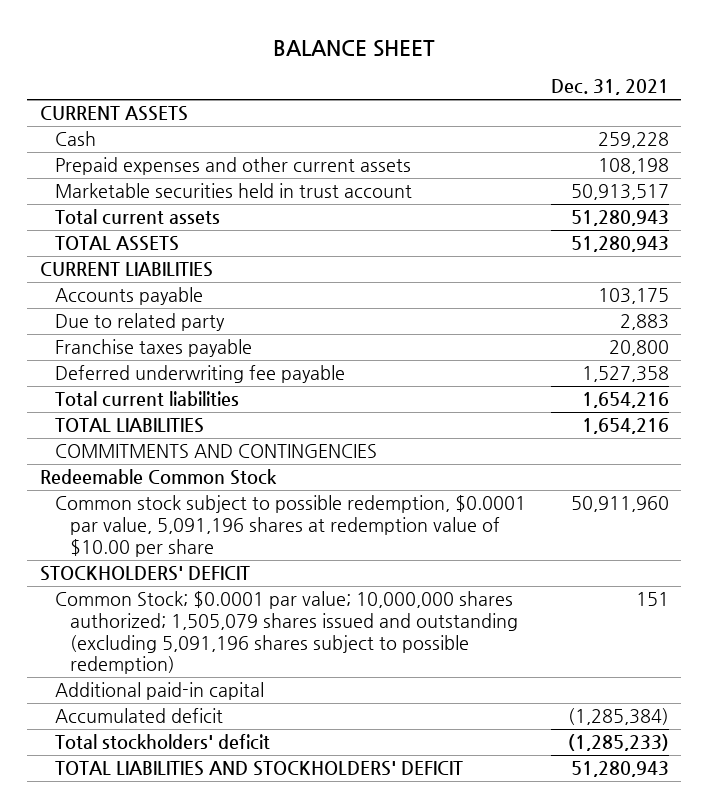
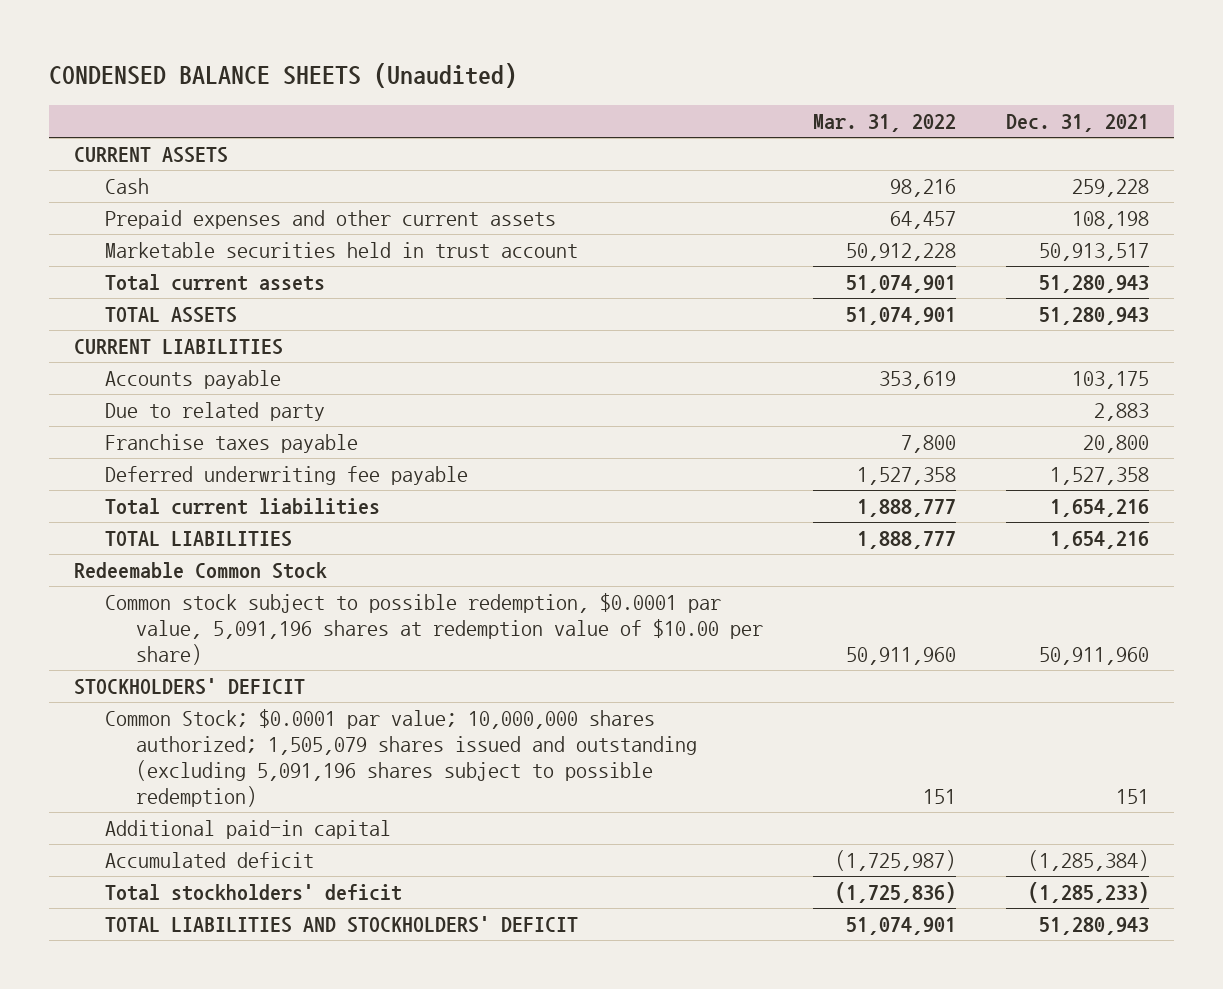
- BALANCE SHEET
+ CONDENSED BALANCE SHEETS (Unaudited)
- | Dec. 31, 2021
+ | Mar. 31, 2022 | Dec. 31, 2021
- COMMITMENTS AND CONTINGENCIES
- Common stock subject to possible redemption, $0.0001 par value, 5,091,196 shares at redemption value of $10.00 per share | 50,911,960
+ Common stock subject to possible redemption, $0.0001 par value, 5,091,196 shares at redemption value of $10.00 per share) | 50,911,960 | 50,911,960

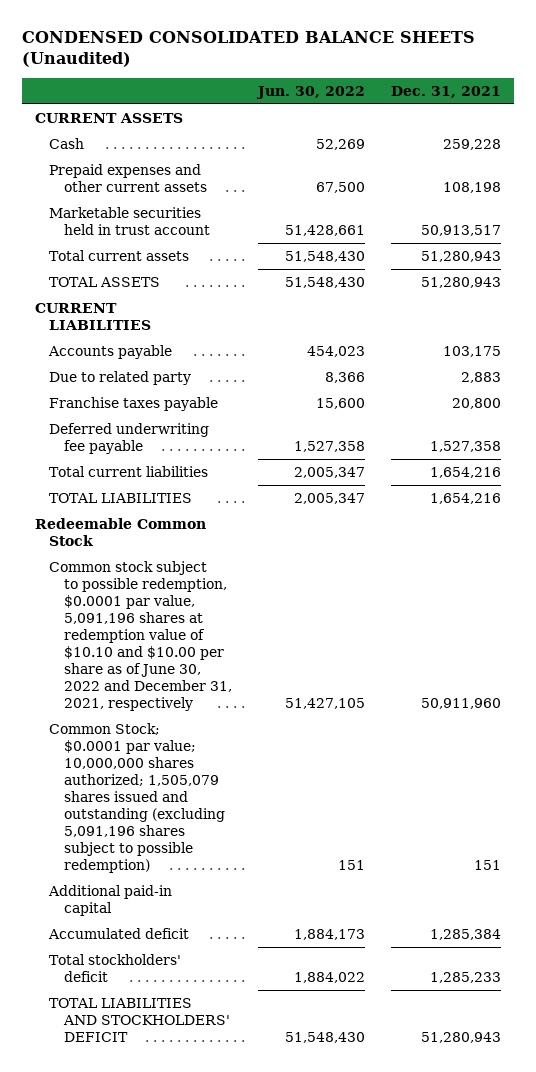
- CONDENSED BALANCE SHEETS (Unaudited)
+ CONDENSED CONSOLIDATED BALANCE SHEETS (Unaudited)
- | Mar. 31, 2022 | Dec. 31, 2021
+ | Jun. 30, 2022 | Dec. 31, 2021
- Common stock subject to possible redemption, $0.0001 par value, 5,091,196 shares at redemption value of $10.00 per share) | 50,911,960 | 50,911,960
- STOCKHOLDERS' DEFICIT
+ Common stock subject to possible redemption, $0.0001 par value, 5,091,196 shares at redemption value of $10.10 and $10.00 per share as of June 30, 2022 and December 31, 2021, respectively | 51,427,105 | 50,911,960
- Accumulated deficit | (1,725,987) | (1,285,384)
- Total stockholders' deficit | (1,725,836) | (1,285,233)
+ Accumulated deficit | 1,884,173 | 1,285,384
+ Total stockholders' deficit | 1,884,022 | 1,285,233

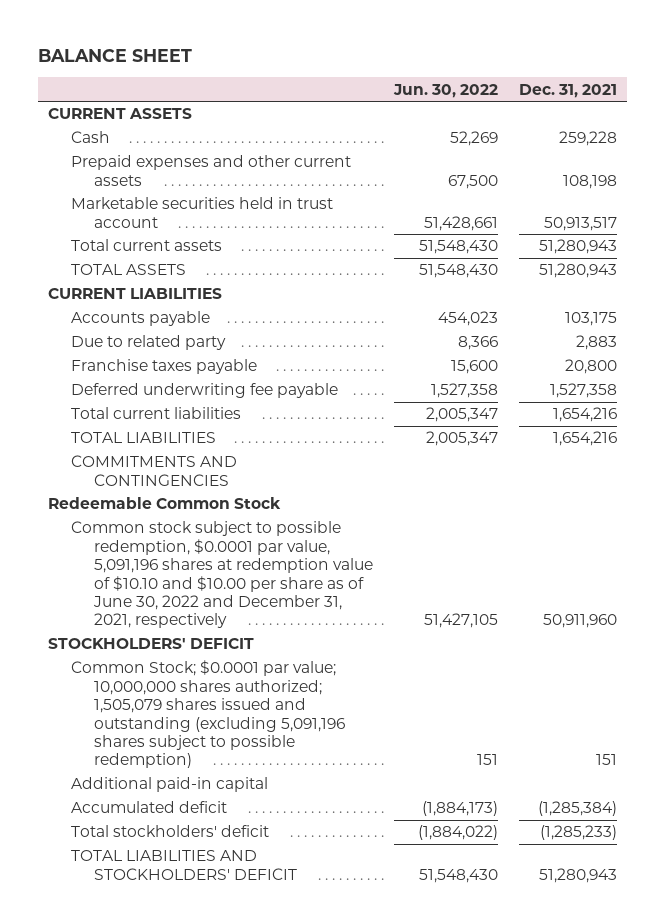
- CONDENSED CONSOLIDATED BALANCE SHEETS (Unaudited)
+ BALANCE SHEET
+ COMMITMENTS AND CONTINGENCIES
+ STOCKHOLDERS' DEFICIT
- Accumulated deficit | 1,884,173 | 1,285,384
- Total stockholders' deficit | 1,884,022 | 1,285,233
+ Accumulated deficit | (1,884,173) | (1,285,384)
+ Total stockholders' deficit | (1,884,022) | (1,285,233)

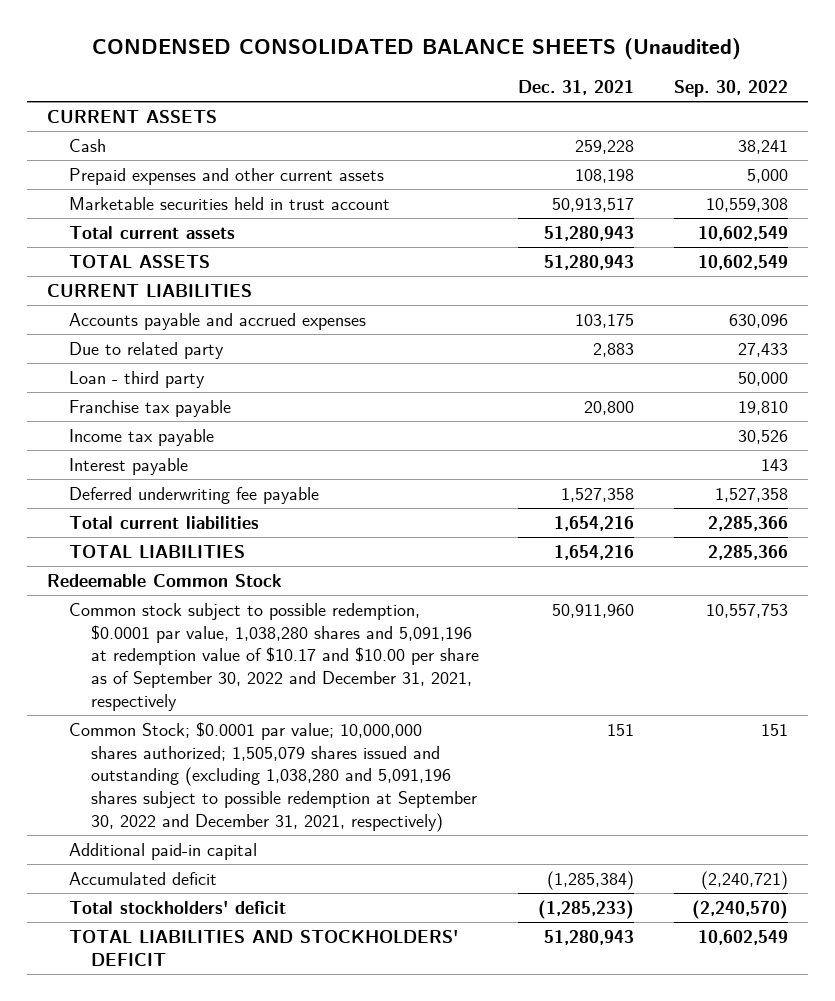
- BALANCE SHEET
+ CONDENSED CONSOLIDATED BALANCE SHEETS (Unaudited)
- | Jun. 30, 2022 | Dec. 31, 2021
+ | Dec. 31, 2021 | Sep. 30, 2022
- Accounts payable | 454,023 | 103,175
+ Accounts payable and accrued expenses | 103,175 | 630,096
- Franchise taxes payable | 15,600 | 20,800
+ Loan - third party | | 50,000
+ Franchise tax payable | 20,800 | 19,810
+ Income tax payable | | 30,526
+ Interest payable | | 143
- COMMITMENTS AND CONTINGENCIES
- Common stock subject to possible redemption, $0.0001 par value, 5,091,196 shares at redemption value of $10.10 and $10.00 per share as of June 30, 2022 and December 31, 2021, respectively | 51,427,105 | 50,911,960
- STOCKHOLDERS' DEFICIT
- Common Stock; $0.0001 par value; 10,000,000 shares authorized; 1,505,079 shares issued and outstanding (excluding 5,091,196 shares subject to possible redemption) | 151 | 151
+ Common stock subject to possible redemption, $0.0001 par value, 1,038,280 shares and 5,091,196 at redemption value of $10.17 and $10.00 per share as of September 30, 2022 and December 31, 2021, respectively | 50,911,960 | 10,557,753
+ Common Stock; $0.0001 par value; 10,000,000 shares authorized; 1,505,079 shares issued and outstanding (excluding 1,038,280 and 5,091,196 shares subject to possible redemption at September 30, 2022 and December 31, 2021, respectively) | 151 | 151

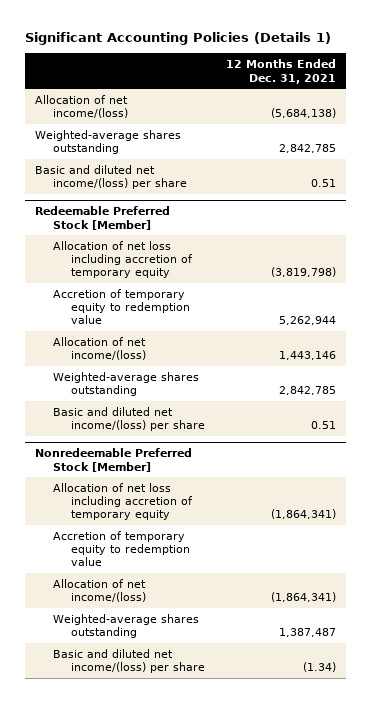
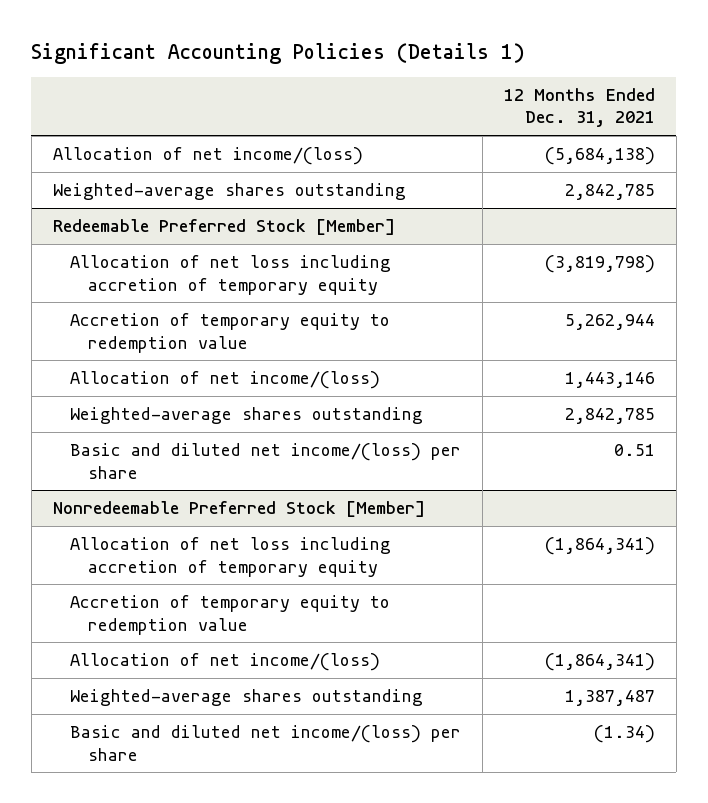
- Basic and diluted net income/(loss) per share | 0.51

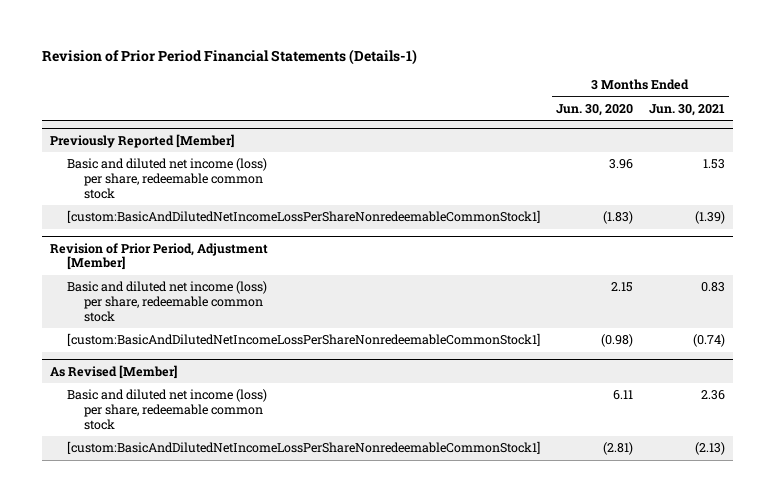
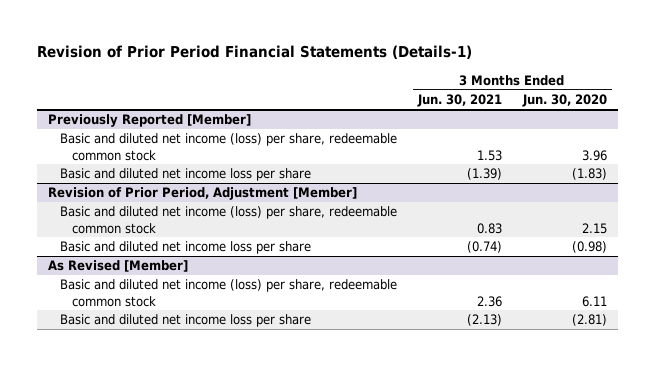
- | 3 Months Ended Jun. 30, 2020 | 3 Months Ended Jun. 30, 2021
+ | 3 Months Ended Jun. 30, 2021 | 3 Months Ended Jun. 30, 2020
@ Previously Reported [Member]
- [custom:BasicAndDilutedNetIncomeLossPerShareNonredeemableCommonStock1] | (1.83) | (1.39)
+ Basic and diluted net income loss per share | (1.39) | (1.83)
@ Revision of Prior Period, Adjustment [Member]
- [custom:BasicAndDilutedNetIncomeLossPerShareNonredeemableCommonStock1] | (0.98) | (0.74)
+ Basic and diluted net income loss per share | (0.74) | (0.98)
@ As Revised [Member]
- [custom:BasicAndDilutedNetIncomeLossPerShareNonredeemableCommonStock1] | (2.81) | (2.13)
+ Basic and diluted net income loss per share | (2.13) | (2.81)

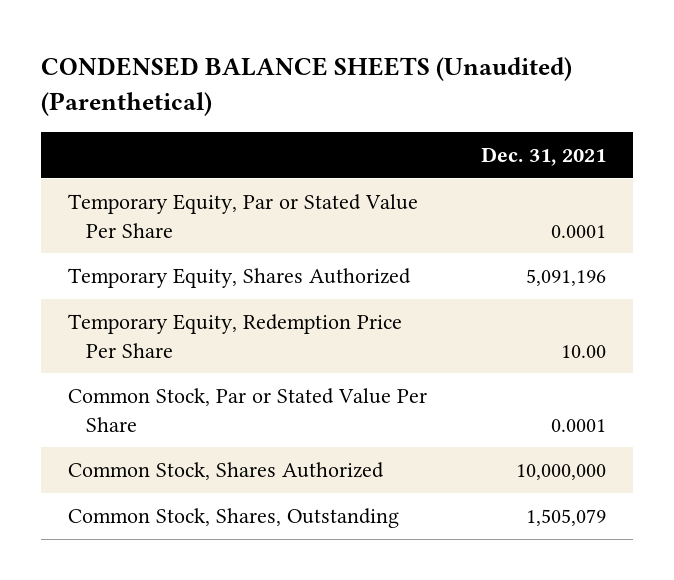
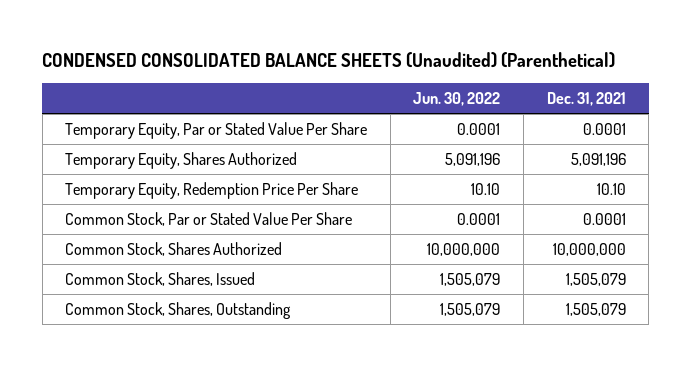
- CONDENSED BALANCE SHEETS (Unaudited) (Parenthetical)
+ CONDENSED CONSOLIDATED BALANCE SHEETS (Unaudited) (Parenthetical)
- | Dec. 31, 2021
+ | Jun. 30, 2022 | Dec. 31, 2021
- Temporary Equity, Redemption Price Per Share | 10.00
+ Temporary Equity, Redemption Price Per Share | 10.10 | 10.10
+ Common Stock, Shares, Issued | 1,505,079 | 1,505,079

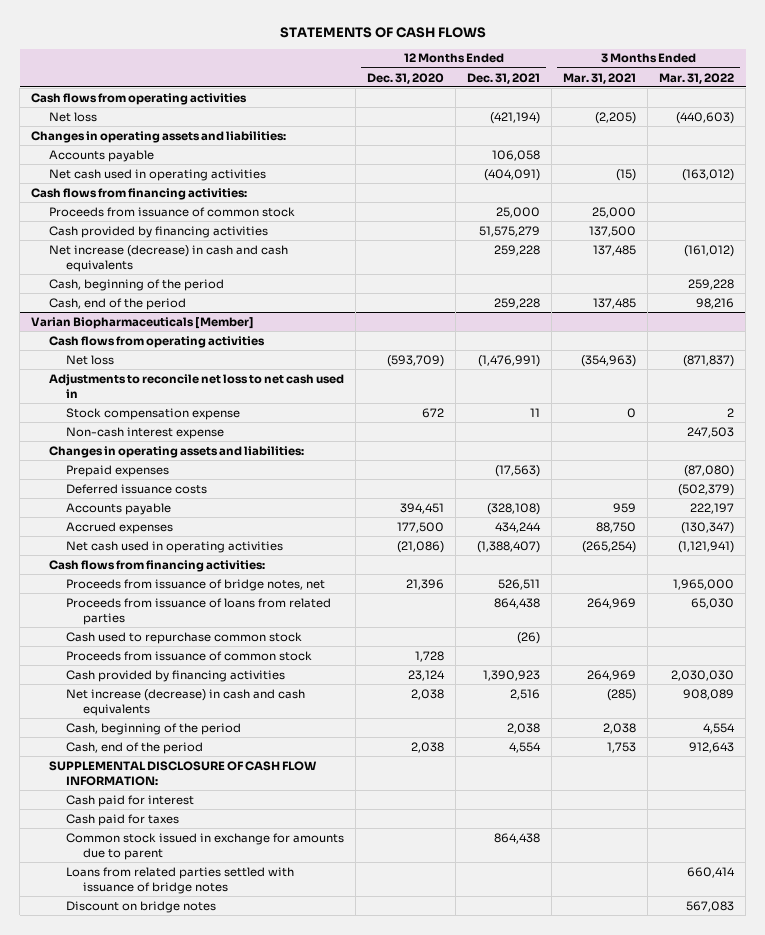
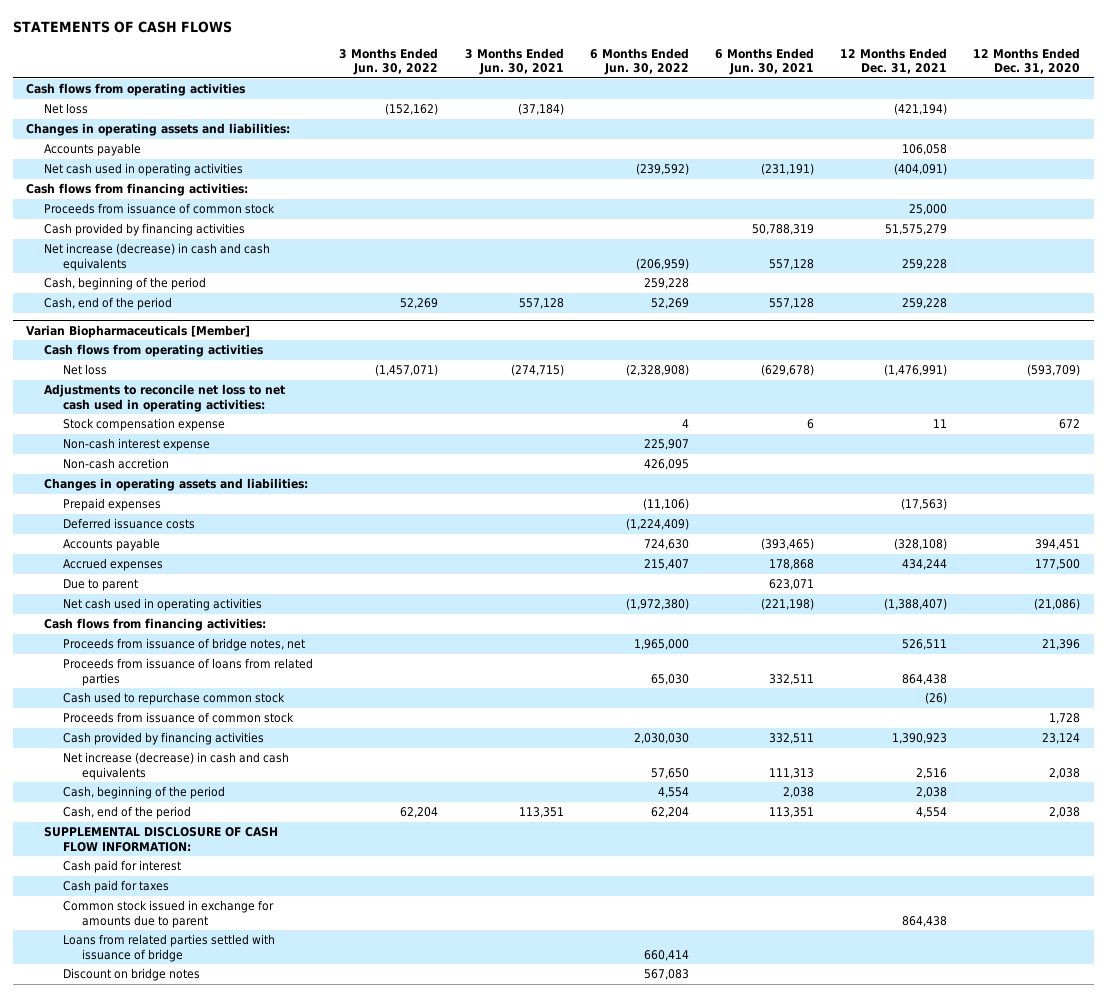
- | 12 Months Ended Dec. 31, 2020 | 12 Months Ended Dec. 31, 2021 | 3 Months Ended Mar. 31, 2021 | 3 Months Ended Mar. 31, 2022
+ | 3 Months Ended Jun. 30, 2022 | 3 Months Ended Jun. 30, 2021 | 6 Months Ended Jun. 30, 2022 | 6 Months Ended Jun. 30, 2021 | 12 Months Ended Dec. 31, 2021 | 12 Months Ended Dec. 31, 2020
@ Varian Biopharmaceuticals [Member]
- Adjustments to reconcile net loss to net cash used in
+ Adjustments to reconcile net loss to net cash used in operating activities:
+ Non-cash accretion | | | 426,095 | | |
+ Due to parent | | | | 623,071 | |
- Loans from related parties settled with issuance of bridge notes | | | | 660,414
+ Loans from related parties settled with issuance of bridge | | | 660,414 | | |

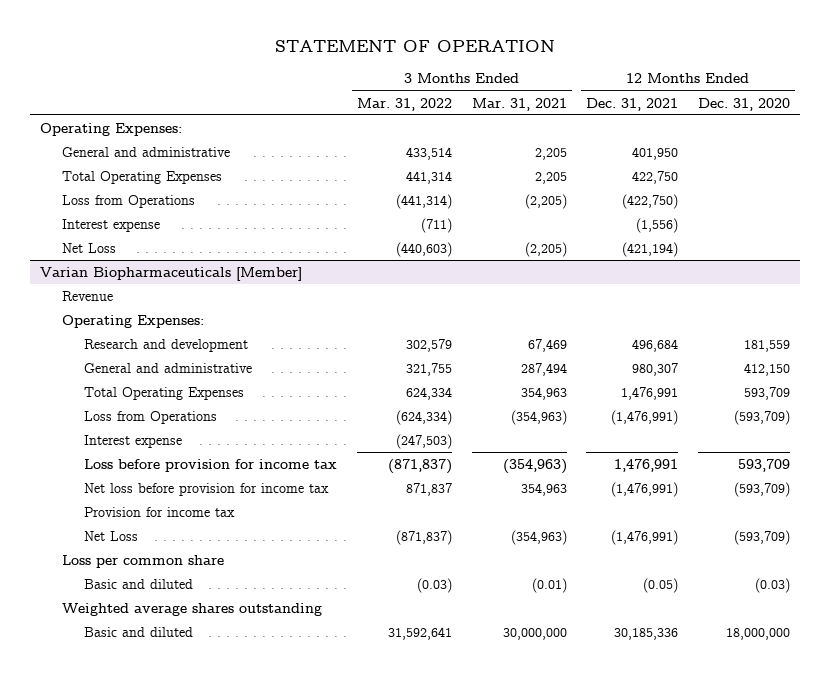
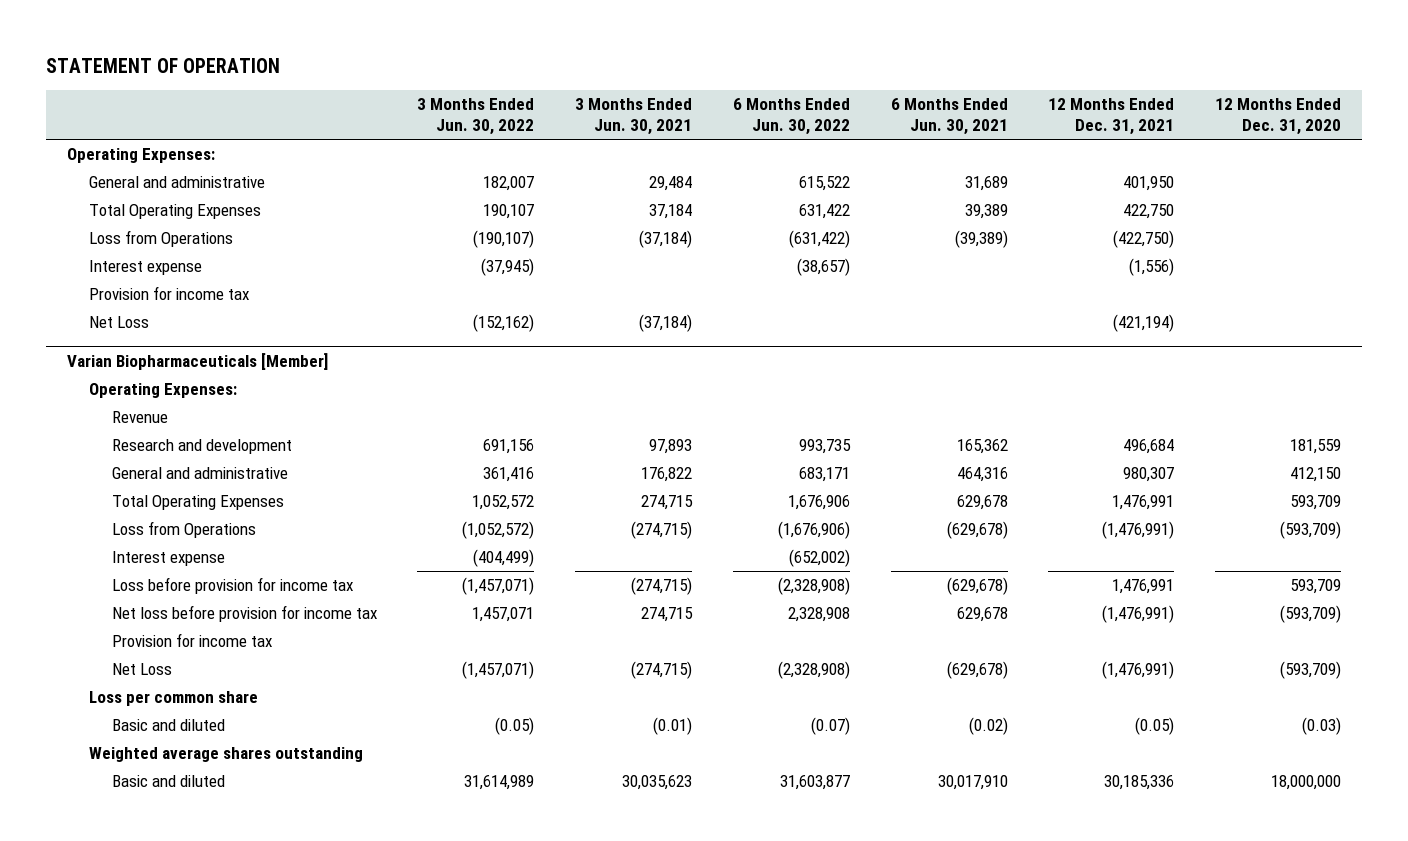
- | 3 Months Ended Mar. 31, 2022 | 3 Months Ended Mar. 31, 2021 | 12 Months Ended Dec. 31, 2021 | 12 Months Ended Dec. 31, 2020
+ | 3 Months Ended Jun. 30, 2022 | 3 Months Ended Jun. 30, 2021 | 6 Months Ended Jun. 30, 2022 | 6 Months Ended Jun. 30, 2021 | 12 Months Ended Dec. 31, 2021 | 12 Months Ended Dec. 31, 2020
+ Provision for income tax
@ Varian Biopharmaceuticals [Member]
moved down: Revenue

